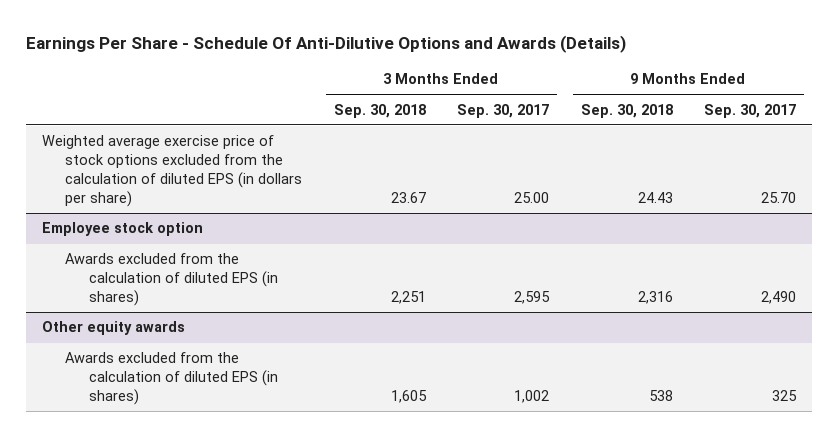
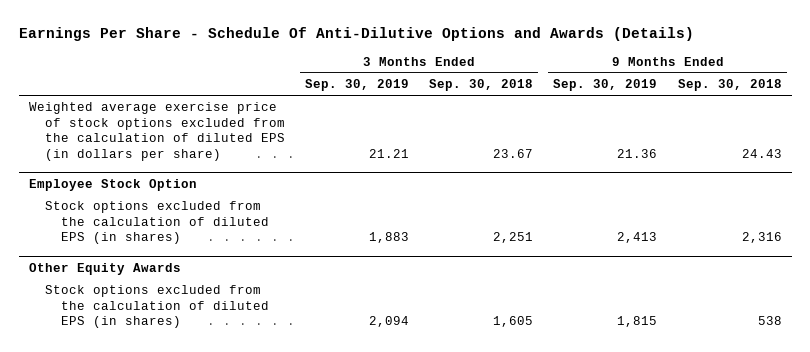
- | 3 Months Ended Sep. 30, 2018 | 3 Months Ended Sep. 30, 2017 | 9 Months Ended Sep. 30, 2018 | 9 Months Ended Sep. 30, 2017
+ | 3 Months Ended Sep. 30, 2019 | 3 Months Ended Sep. 30, 2018 | 9 Months Ended Sep. 30, 2019 | 9 Months Ended Sep. 30, 2018
- Employee stock option
- Awards excluded from the calculation of diluted EPS (in shares) | 2,251 | 2,595 | 2,316 | 2,490
- Other equity awards
- Awards excluded from the calculation of diluted EPS (in shares) | 1,605 | 1,002 | 538 | 325
+ Employee Stock Option
+ Stock options excluded from the calculation of diluted EPS (in shares) | 1,883 | 2,251 | 2,413 | 2,316
+ Other Equity Awards
+ Stock options excluded from the calculation of diluted EPS (in shares) | 2,094 | 1,605 | 1,815 | 538

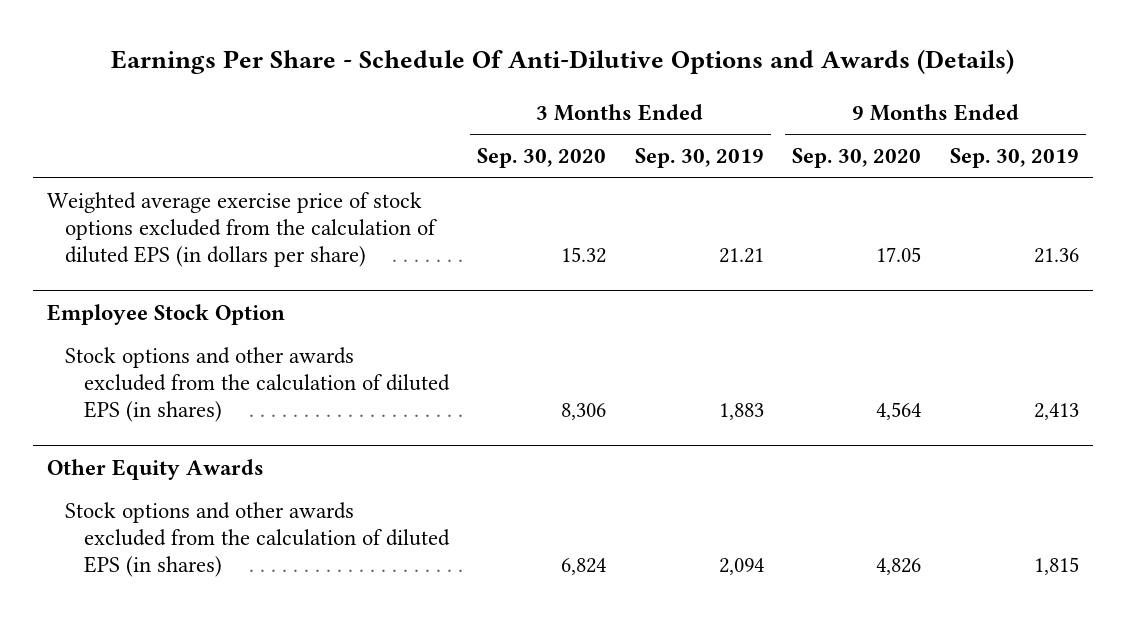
- | 3 Months Ended Sep. 30, 2019 | 3 Months Ended Sep. 30, 2018 | 9 Months Ended Sep. 30, 2019 | 9 Months Ended Sep. 30, 2018
+ | 3 Months Ended Sep. 30, 2020 | 3 Months Ended Sep. 30, 2019 | 9 Months Ended Sep. 30, 2020 | 9 Months Ended Sep. 30, 2019
@ Employee Stock Option
- Stock options excluded from the calculation of diluted EPS (in shares) | 1,883 | 2,251 | 2,413 | 2,316
+ Stock options and other awards excluded from the calculation of diluted EPS (in shares) | 8,306 | 1,883 | 4,564 | 2,413
@ Other Equity Awards
- Stock options excluded from the calculation of diluted EPS (in shares) | 2,094 | 1,605 | 1,815 | 538
+ Stock options and other awards excluded from the calculation of diluted EPS (in shares) | 6,824 | 2,094 | 4,826 | 1,815

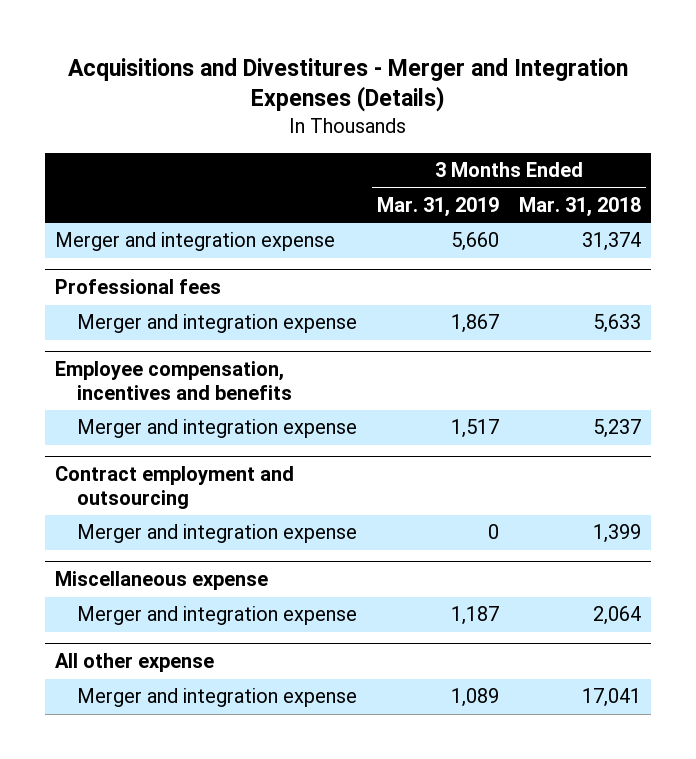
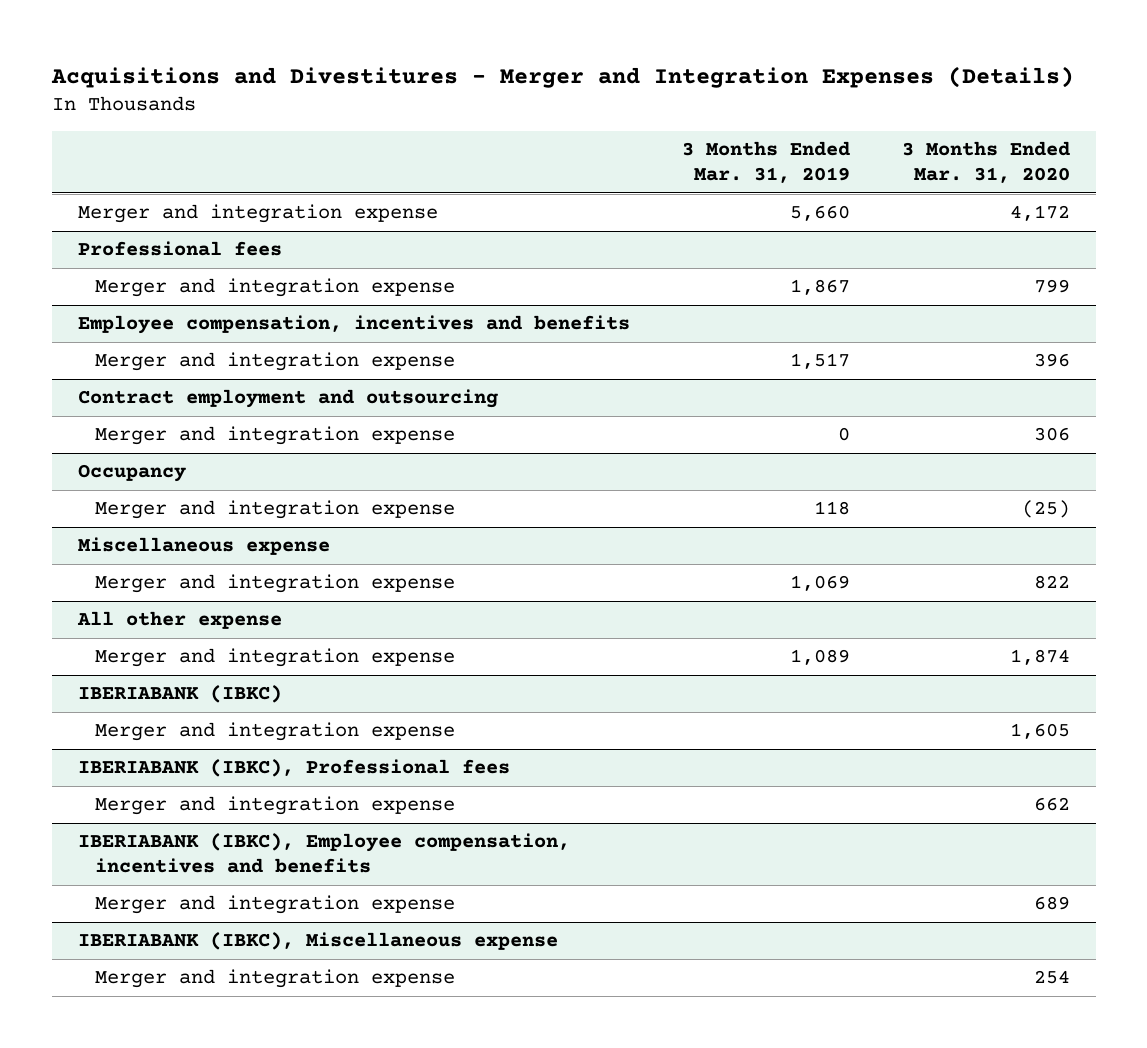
- | 3 Months Ended Mar. 31, 2019 | 3 Months Ended Mar. 31, 2018
+ | 3 Months Ended Mar. 31, 2019 | 3 Months Ended Mar. 31, 2020
+ Occupancy
+ Merger and integration expense | 118 | (25)
@ Miscellaneous expense
- Merger and integration expense | 1,187 | 2,064
+ Merger and integration expense | 1,069 | 822
+ IBERIABANK (IBKC)
+ Merger and integration expense | | 1,605
+ IBERIABANK (IBKC), Professional fees
+ Merger and integration expense | | 662
+ IBERIABANK (IBKC), Employee compensation, incentives and benefits
+ Merger and integration expense | | 689
+ IBERIABANK (IBKC), Miscellaneous expense
+ Merger and integration expense | | 254

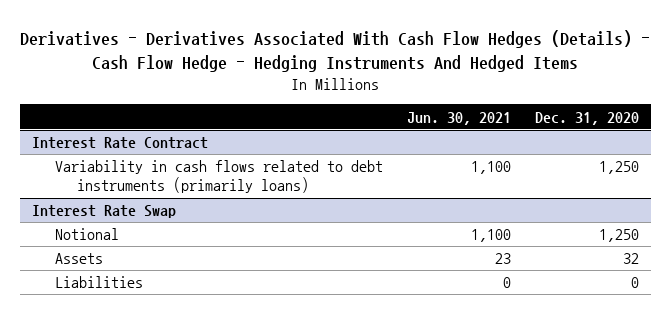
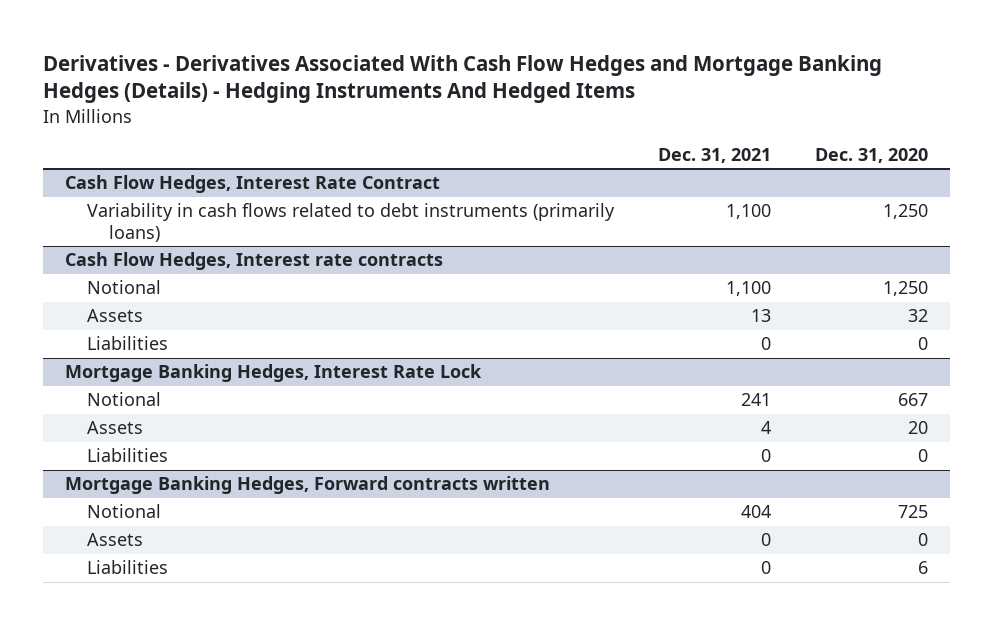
- Derivatives - Derivatives Associated With Cash Flow Hedges (Details) - Cash Flow Hedge - Hedging Instruments And Hedged Items
+ Derivatives - Derivatives Associated With Cash Flow Hedges and Mortgage Banking Hedges (Details) - Hedging Instruments And Hedged Items
- | Jun. 30, 2021 | Dec. 31, 2020
+ | Dec. 31, 2021 | Dec. 31, 2020
- Interest Rate Contract
+ Cash Flow Hedges, Interest Rate Contract
- Interest Rate Swap
+ Cash Flow Hedges, Interest rate contracts
+ Mortgage Banking Hedges, Interest Rate Lock
+ Notional | 241 | 667
+ Assets | 4 | 20
+ Liabilities | 0 | 0
+ Mortgage Banking Hedges, Forward contracts written
+ Notional | 404 | 725
+ Assets | 0 | 0
+ Liabilities | 0 | 6

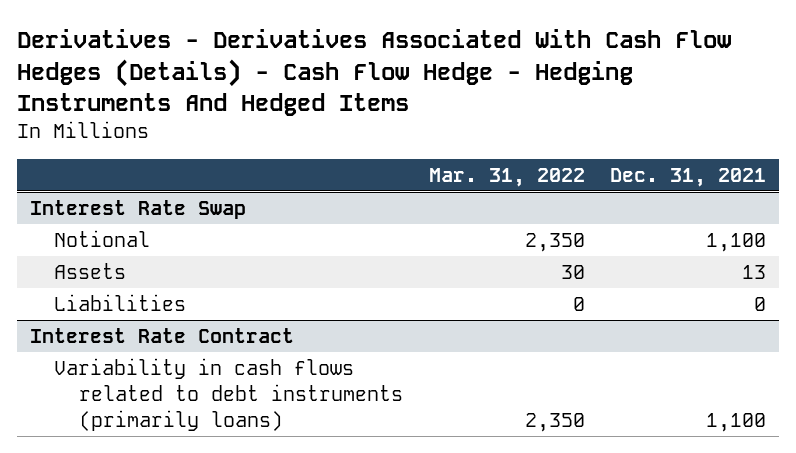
- Derivatives - Derivatives Associated With Cash Flow Hedges and Mortgage Banking Hedges (Details) - Hedging Instruments And Hedged Items
+ Derivatives - Derivatives Associated With Cash Flow Hedges (Details) - Cash Flow Hedge - Hedging Instruments And Hedged Items
- | Dec. 31, 2021 | Dec. 31, 2020
+ | Mar. 31, 2022 | Dec. 31, 2021
- Cash Flow Hedges, Interest Rate Contract
- Variability in cash flows related to debt instruments (primarily loans) | 1,100 | 1,250
- Cash Flow Hedges, Interest rate contracts
+ Interest Rate Swap
- Mortgage Banking Hedges, Interest Rate Lock
- Notional | 241 | 667
- Assets | 4 | 20
- Liabilities | 0 | 0
- Mortgage Banking Hedges, Forward contracts written
- Notional | 404 | 725
- Assets | 0 | 0
- Liabilities | 0 | 6
+ Interest Rate Contract
+ Variability in cash flows related to debt instruments (primarily loans) | 2,350 | 1,100

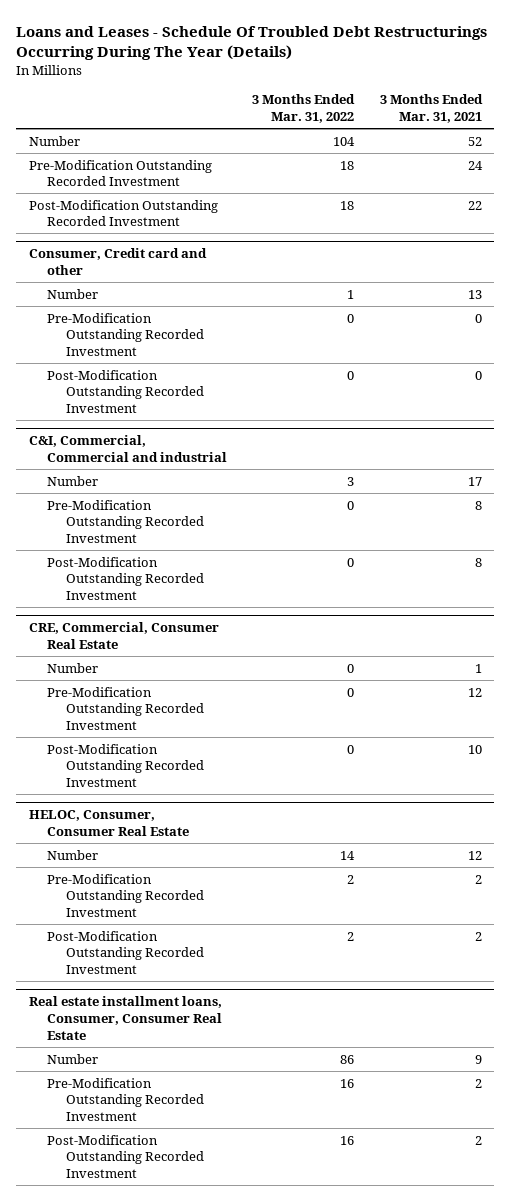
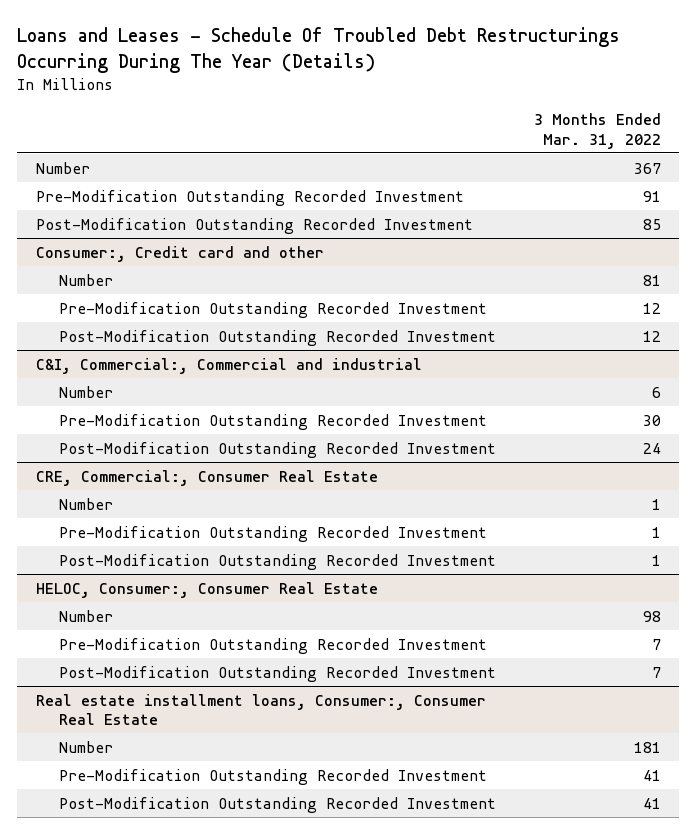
- | 3 Months Ended Mar. 31, 2022 | 3 Months Ended Mar. 31, 2021
+ | 3 Months Ended Mar. 31, 2022
- Number | 104 | 52
- Pre-Modification Outstanding Recorded Investment | 18 | 24
- Post-Modification Outstanding Recorded Investment | 18 | 22
- Consumer, Credit card and other
+ Number | 367
+ Pre-Modification Outstanding Recorded Investment | 91
+ Post-Modification Outstanding Recorded Investment | 85
+ Consumer:, Credit card and other
+ Number | 81
+ Pre-Modification Outstanding Recorded Investment | 12
+ Post-Modification Outstanding Recorded Investment | 12
+ C&I, Commercial:, Commercial and industrial
+ Number | 6
+ Pre-Modification Outstanding Recorded Investment | 30
+ Post-Modification Outstanding Recorded Investment | 24
+ CRE, Commercial:, Consumer Real Estate
- Pre-Modification Outstanding Recorded Investment | 0 | 0
- Post-Modification Outstanding Recorded Investment | 0 | 0
- C&I, Commercial, Commercial and industrial
- Number | 3 | 17
- Pre-Modification Outstanding Recorded Investment | 0 | 8
- Post-Modification Outstanding Recorded Investment | 0 | 8
- CRE, Commercial, Consumer Real Estate
- Number | 0 | 1
- Pre-Modification Outstanding Recorded Investment | 0 | 12
- Post-Modification Outstanding Recorded Investment | 0 | 10
- HELOC, Consumer, Consumer Real Estate
- Number | 14 | 12
- Pre-Modification Outstanding Recorded Investment | 2 | 2
- Post-Modification Outstanding Recorded Investment | 2 | 2
- Real estate installment loans, Consumer, Consumer Real Estate
- Number | 86 | 9
- Pre-Modification Outstanding Recorded Investment | 16 | 2
- Post-Modification Outstanding Recorded Investment | 16 | 2
+ Pre-Modification Outstanding Recorded Investment | 1
+ Post-Modification Outstanding Recorded Investment | 1
+ HELOC, Consumer:, Consumer Real Estate
+ Number | 98
+ Pre-Modification Outstanding Recorded Investment | 7
+ Post-Modification Outstanding Recorded Investment | 7
+ Real estate installment loans, Consumer:, Consumer Real Estate
+ Number | 181
+ Pre-Modification Outstanding Recorded Investment | 41
+ Post-Modification Outstanding Recorded Investment | 41

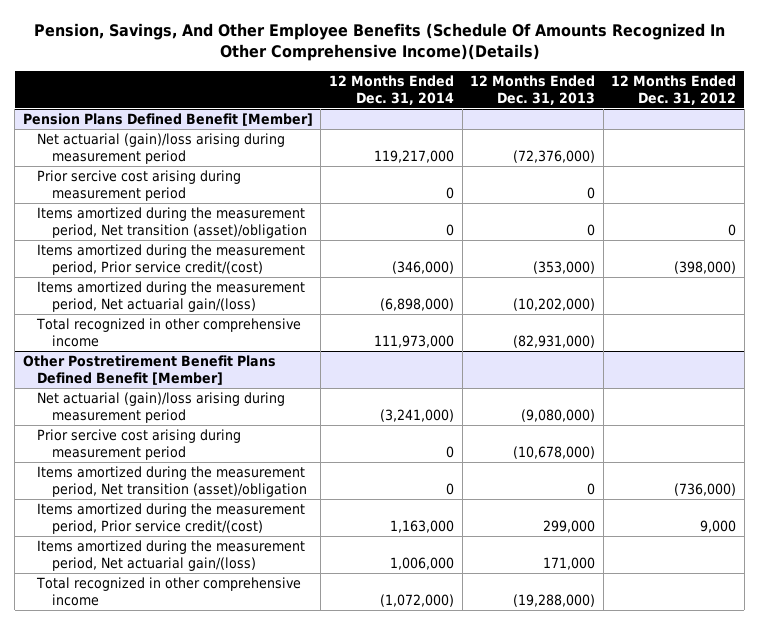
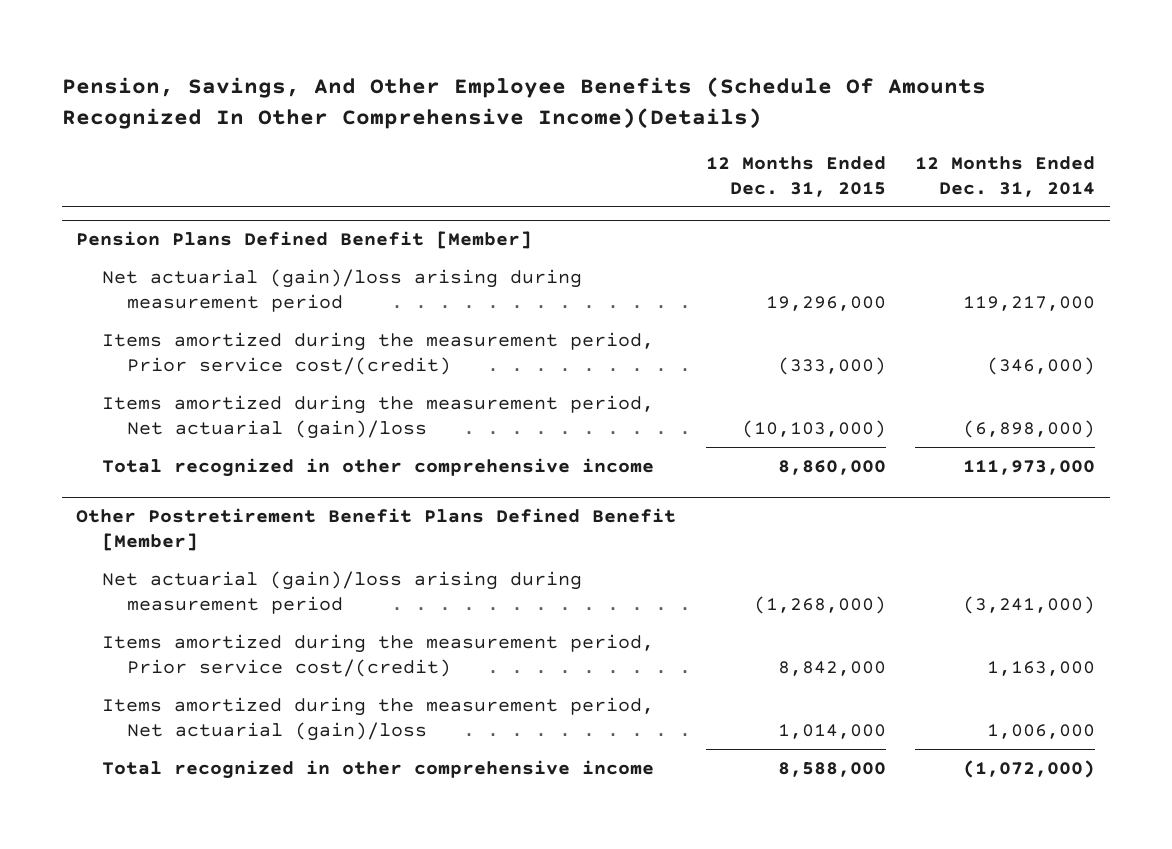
- | 12 Months Ended Dec. 31, 2014 | 12 Months Ended Dec. 31, 2013 | 12 Months Ended Dec. 31, 2012
+ | 12 Months Ended Dec. 31, 2015 | 12 Months Ended Dec. 31, 2014
@ Pension Plans Defined Benefit [Member]
- Prior sercive cost arising during measurement period | 0 | 0 |
- Items amortized during the measurement period, Net transition (asset)/obligation | 0 | 0 | 0
- Items amortized during the measurement period, Prior service credit/(cost) | (346,000) | (353,000) | (398,000)
- Items amortized during the measurement period, Net actuarial gain/(loss) | (6,898,000) | (10,202,000) |
+ Items amortized during the measurement period, Prior service cost/(credit) | (333,000) | (346,000)
+ Items amortized during the measurement period, Net actuarial (gain)/loss | (10,103,000) | (6,898,000)
@ Other Postretirement Benefit Plans Defined Benefit [Member]
- Prior sercive cost arising during measurement period | 0 | (10,678,000) |
- Items amortized during the measurement period, Net transition (asset)/obligation | 0 | 0 | (736,000)
- Items amortized during the measurement period, Prior service credit/(cost) | 1,163,000 | 299,000 | 9,000
- Items amortized during the measurement period, Net actuarial gain/(loss) | 1,006,000 | 171,000 |
+ Items amortized during the measurement period, Prior service cost/(credit) | 8,842,000 | 1,163,000
+ Items amortized during the measurement period, Net actuarial (gain)/loss | 1,014,000 | 1,006,000

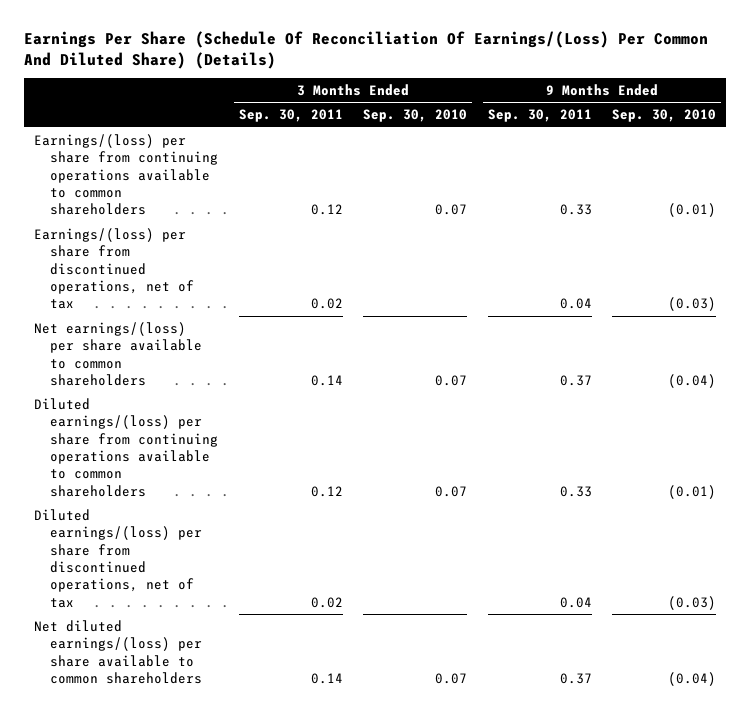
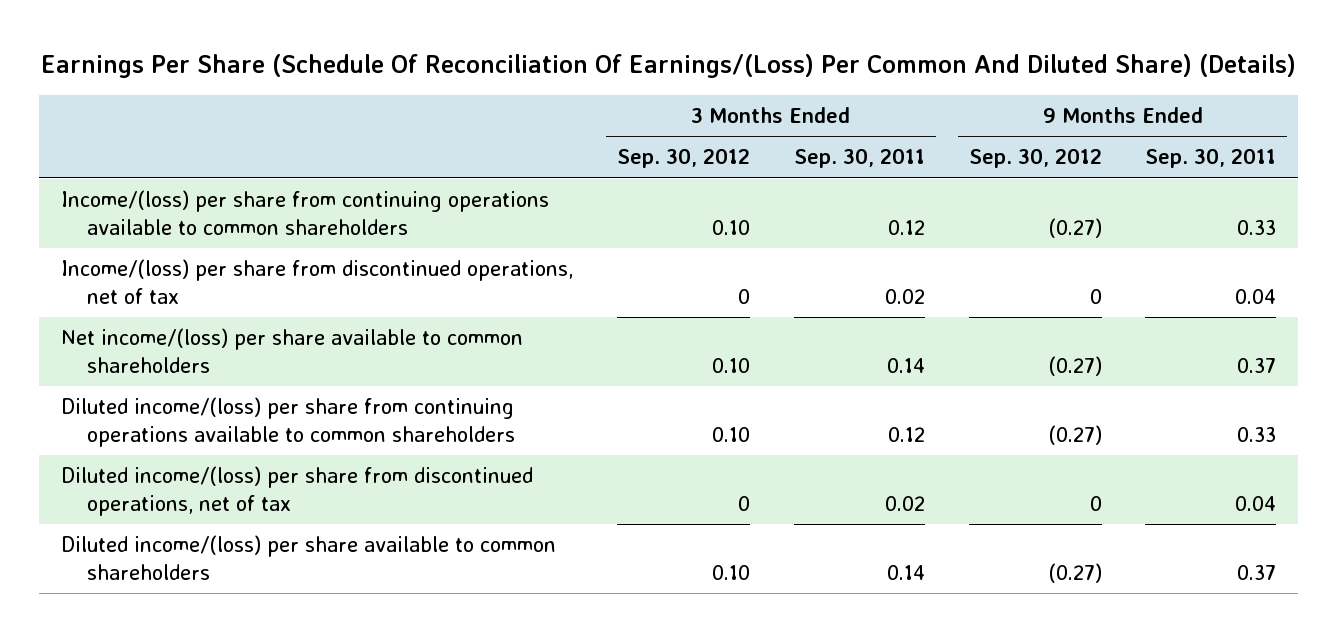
- | 3 Months Ended Sep. 30, 2011 | 3 Months Ended Sep. 30, 2010 | 9 Months Ended Sep. 30, 2011 | 9 Months Ended Sep. 30, 2010
+ | 3 Months Ended Sep. 30, 2012 | 3 Months Ended Sep. 30, 2011 | 9 Months Ended Sep. 30, 2012 | 9 Months Ended Sep. 30, 2011
- Earnings/(loss) per share from continuing operations available to common shareholders | 0.12 | 0.07 | 0.33 | (0.01)
- Earnings/(loss) per share from discontinued operations, net of tax | 0.02 | | 0.04 | (0.03)
- Net earnings/(loss) per share available to common shareholders | 0.14 | 0.07 | 0.37 | (0.04)
- Diluted earnings/(loss) per share from continuing operations available to common shareholders | 0.12 | 0.07 | 0.33 | (0.01)
- Diluted earnings/(loss) per share from discontinued operations, net of tax | 0.02 | | 0.04 | (0.03)
- Net diluted earnings/(loss) per share available to common shareholders | 0.14 | 0.07 | 0.37 | (0.04)
+ Income/(loss) per share from continuing operations available to common shareholders | 0.10 | 0.12 | (0.27) | 0.33
+ Income/(loss) per share from discontinued operations, net of tax | 0 | 0.02 | 0 | 0.04
+ Net income/(loss) per share available to common shareholders | 0.10 | 0.14 | (0.27) | 0.37
+ Diluted income/(loss) per share from continuing operations available to common shareholders | 0.10 | 0.12 | (0.27) | 0.33
+ Diluted income/(loss) per share from discontinued operations, net of tax | 0 | 0.02 | 0 | 0.04
+ Diluted income/(loss) per share available to common shareholders | 0.10 | 0.14 | (0.27) | 0.37

